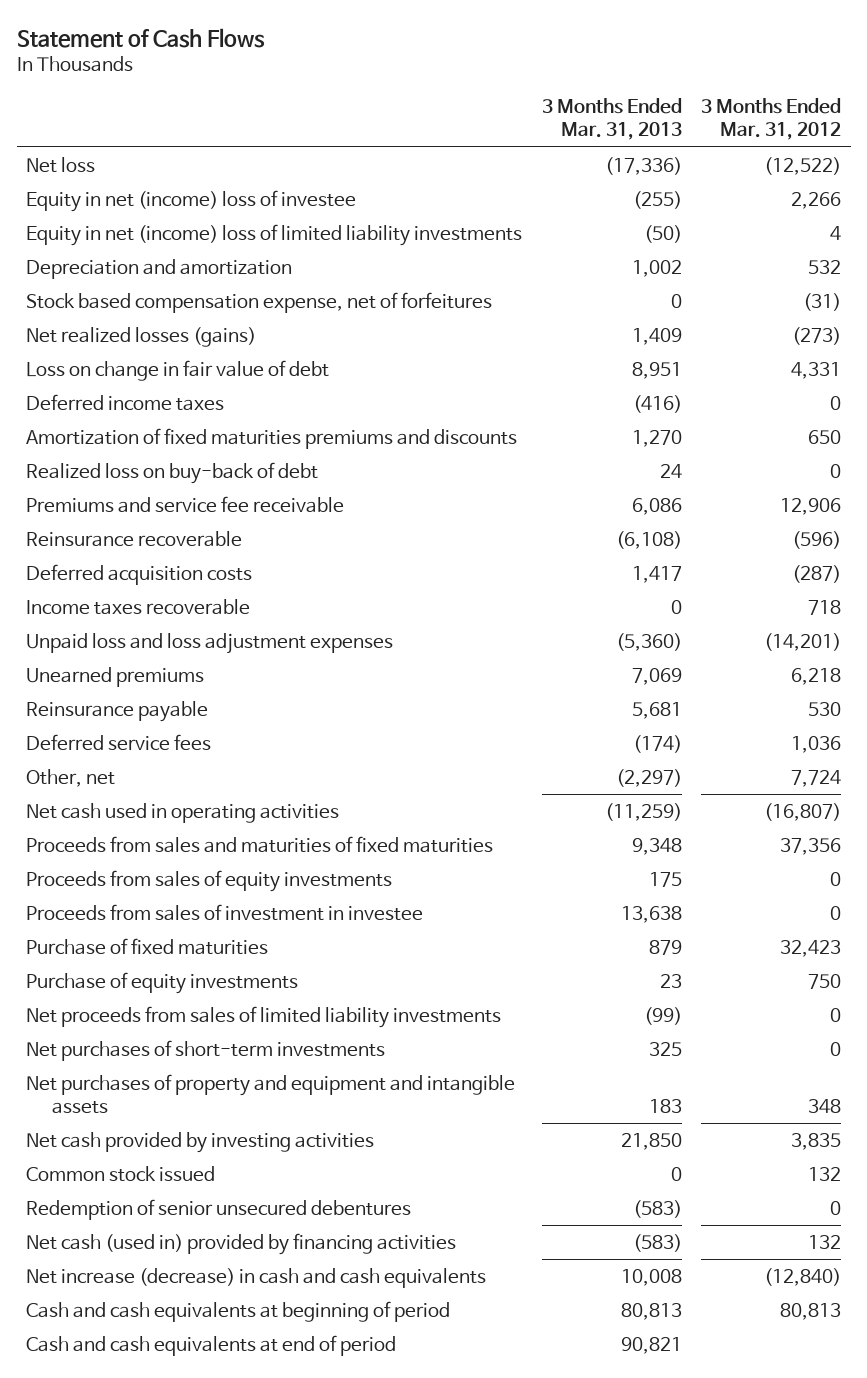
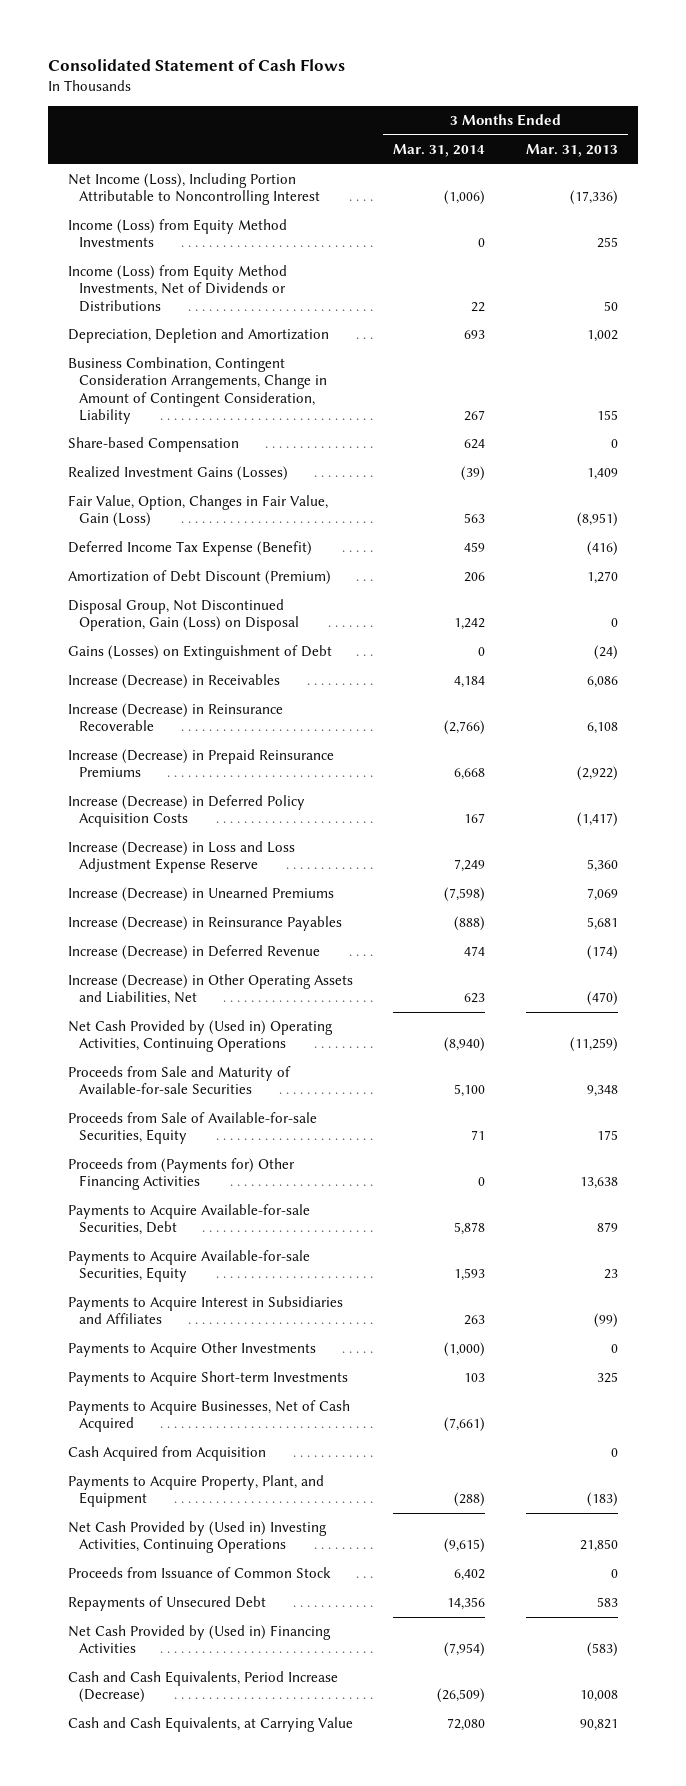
- Statement of Cash Flows
+ Consolidated Statement of Cash Flows
- | 3 Months Ended Mar. 31, 2013 | 3 Months Ended Mar. 31, 2012
+ | 3 Months Ended Mar. 31, 2014 | 3 Months Ended Mar. 31, 2013
- Net loss | (17,336) | (12,522)
- Equity in net (income) loss of investee | (255) | 2,266
- Equity in net (income) loss of limited liability investments | (50) | 4
- Depreciation and amortization | 1,002 | 532
- Stock based compensation expense, net of forfeitures | 0 | (31)
- Net realized losses (gains) | 1,409 | (273)
- Loss on change in fair value of debt | 8,951 | 4,331
- Deferred income taxes | (416) | 0
- Amortization of fixed maturities premiums and discounts | 1,270 | 650
- Realized loss on buy-back of debt | 24 | 0
- Premiums and service fee receivable | 6,086 | 12,906
- Reinsurance recoverable | (6,108) | (596)
- Deferred acquisition costs | 1,417 | (287)
- Income taxes recoverable | 0 | 718
- Unpaid loss and loss adjustment expenses | (5,360) | (14,201)
- Unearned premiums | 7,069 | 6,218
- Reinsurance payable | 5,681 | 530
- Deferred service fees | (174) | 1,036
- Other, net | (2,297) | 7,724
- Net cash used in operating activities | (11,259) | (16,807)
- Proceeds from sales and maturities of fixed maturities | 9,348 | 37,356
- Proceeds from sales of equity investments | 175 | 0
- Proceeds from sales of investment in investee | 13,638 | 0
- Purchase of fixed maturities | 879 | 32,423
- Purchase of equity investments | 23 | 750
- Net proceeds from sales of limited liability investments | (99) | 0
- Net purchases of short-term investments | 325 | 0
- Net purchases of property and equipment and intangible assets | 183 | 348
- Net cash provided by investing activities | 21,850 | 3,835
- Common stock issued | 0 | 132
- Redemption of senior unsecured debentures | (583) | 0
- Net cash (used in) provided by financing activities | (583) | 132
- Net increase (decrease) in cash and cash equivalents | 10,008 | (12,840)
- Cash and cash equivalents at beginning of period | 80,813 | 80,813
- Cash and cash equivalents at end of period | 90,821 |
+ Net Income (Loss), Including Portion Attributable to Noncontrolling Interest | (1,006) | (17,336)
+ Income (Loss) from Equity Method Investments | 0 | 255
+ Income (Loss) from Equity Method Investments, Net of Dividends or Distributions | 22 | 50
+ Depreciation, Depletion and Amortization | 693 | 1,002
+ Business Combination, Contingent Consideration Arrangements, Change in Amount of Contingent Consideration, Liability | 267 | 155
+ Share-based Compensation | 624 | 0
+ Realized Investment Gains (Losses) | (39) | 1,409
+ Fair Value, Option, Changes in Fair Value, Gain (Loss) | 563 | (8,951)
+ Deferred Income Tax Expense (Benefit) | 459 | (416)
+ Amortization of Debt Discount (Premium) | 206 | 1,270
+ Disposal Group, Not Discontinued Operation, Gain (Loss) on Disposal | 1,242 | 0
+ Gains (Losses) on Extinguishment of Debt | 0 | (24)
+ Increase (Decrease) in Receivables | 4,184 | 6,086
+ Increase (Decrease) in Reinsurance Recoverable | (2,766) | 6,108
+ Increase (Decrease) in Prepaid Reinsurance Premiums | 6,668 | (2,922)
+ Increase (Decrease) in Deferred Policy Acquisition Costs | 167 | (1,417)
+ Increase (Decrease) in Loss and Loss Adjustment Expense Reserve | 7,249 | 5,360
+ Increase (Decrease) in Unearned Premiums | (7,598) | 7,069
+ Increase (Decrease) in Reinsurance Payables | (888) | 5,681
+ Increase (Decrease) in Deferred Revenue | 474 | (174)
+ Increase (Decrease) in Other Operating Assets and Liabilities, Net | 623 | (470)
+ Net Cash Provided by (Used in) Operating Activities, Continuing Operations | (8,940) | (11,259)
+ Proceeds from Sale and Maturity of Available-for-sale Securities | 5,100 | 9,348
+ Proceeds from Sale of Available-for-sale Securities, Equity | 71 | 175
+ Proceeds from (Payments for) Other Financing Activities | 0 | 13,638
+ Payments to Acquire Available-for-sale Securities, Debt | 5,878 | 879
+ Payments to Acquire Available-for-sale Securities, Equity | 1,593 | 23
+ Payments to Acquire Interest in Subsidiaries and Affiliates | 263 | (99)
+ Payments to Acquire Other Investments | (1,000) | 0
+ Payments to Acquire Short-term Investments | 103 | 325
+ Payments to Acquire Businesses, Net of Cash Acquired | (7,661) |
+ Cash Acquired from Acquisition | | 0
+ Payments to Acquire Property, Plant, and Equipment | (288) | (183)
+ Net Cash Provided by (Used in) Investing Activities, Continuing Operations | (9,615) | 21,850
+ Proceeds from Issuance of Common Stock | 6,402 | 0
+ Repayments of Unsecured Debt | 14,356 | 583
+ Net Cash Provided by (Used in) Financing Activities | (7,954) | (583)
+ Cash and Cash Equivalents, Period Increase (Decrease) | (26,509) | 10,008
+ Cash and Cash Equivalents, at Carrying Value | 72,080 | 90,821

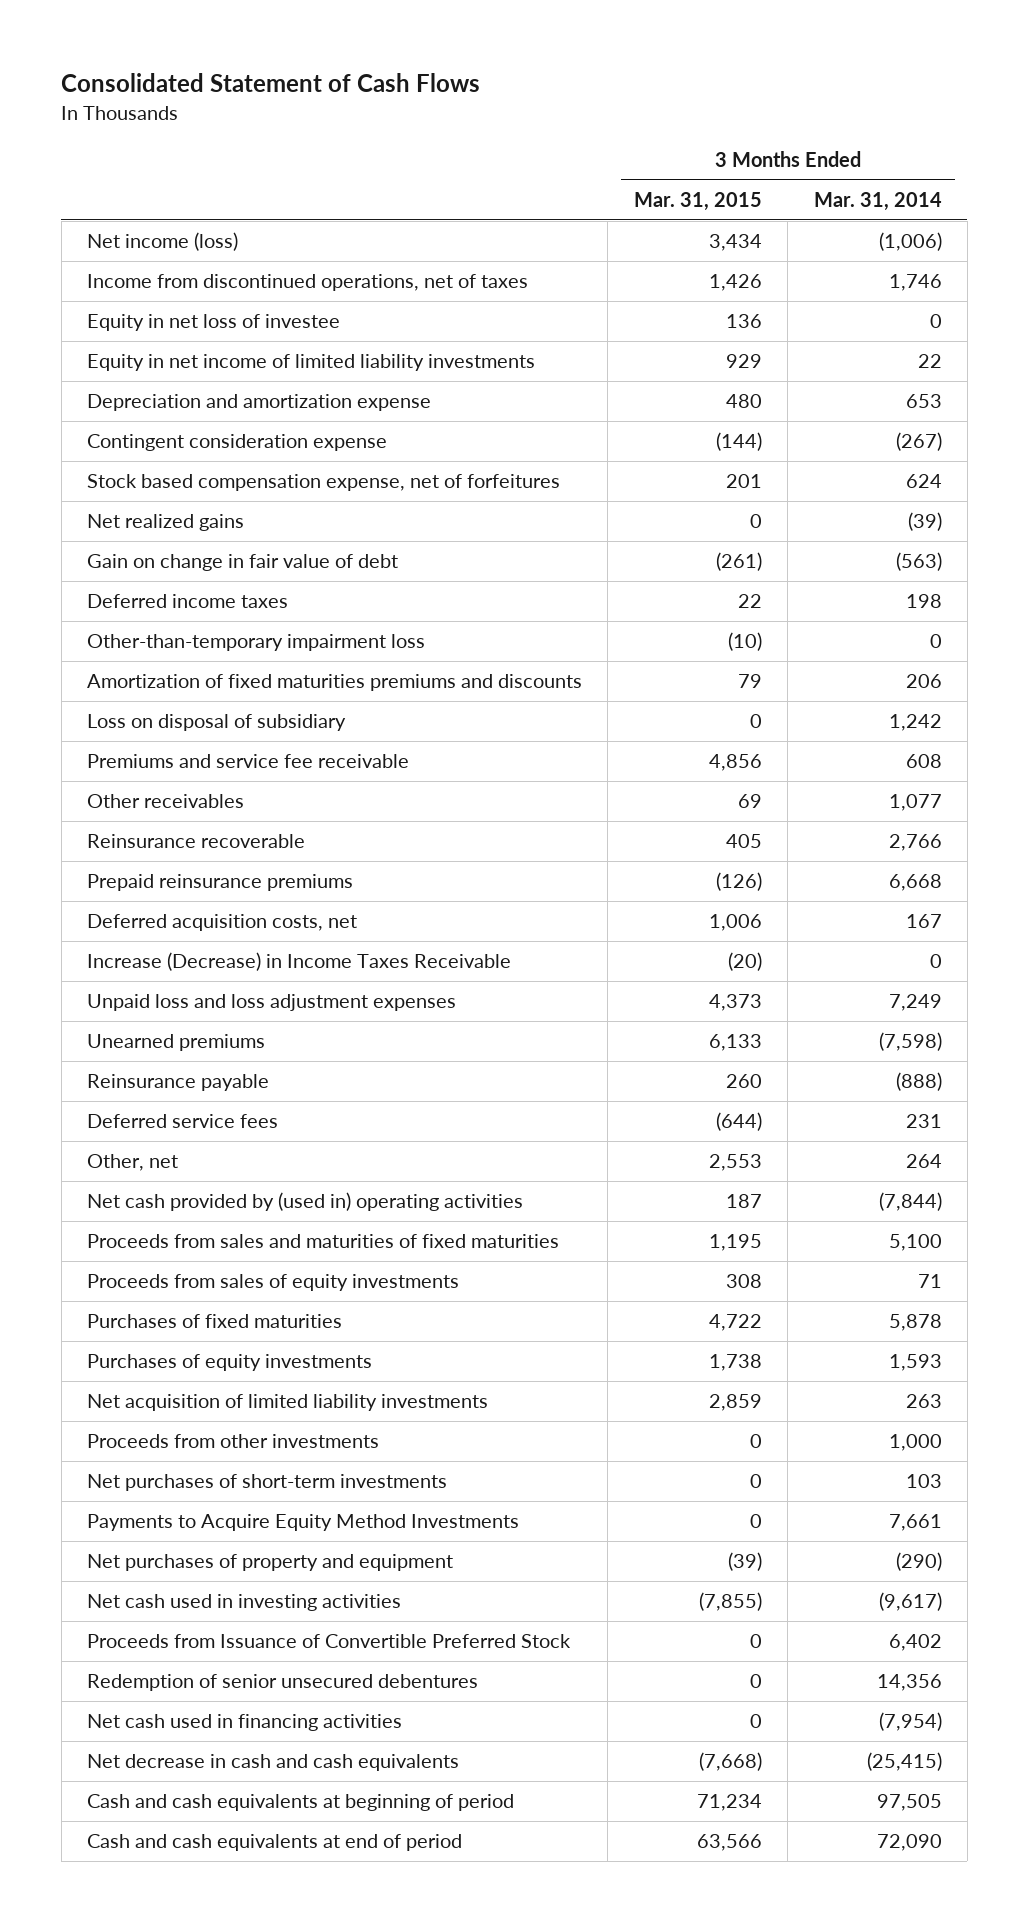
- | 3 Months Ended Mar. 31, 2014 | 3 Months Ended Mar. 31, 2013
+ | 3 Months Ended Mar. 31, 2015 | 3 Months Ended Mar. 31, 2014
- Net Income (Loss), Including Portion Attributable to Noncontrolling Interest | (1,006) | (17,336)
- Income (Loss) from Equity Method Investments | 0 | 255
- Income (Loss) from Equity Method Investments, Net of Dividends or Distributions | 22 | 50
- Depreciation, Depletion and Amortization | 693 | 1,002
- Business Combination, Contingent Consideration Arrangements, Change in Amount of Contingent Consideration, Liability | 267 | 155
- Share-based Compensation | 624 | 0
- Realized Investment Gains (Losses) | (39) | 1,409
- Fair Value, Option, Changes in Fair Value, Gain (Loss) | 563 | (8,951)
- Deferred Income Tax Expense (Benefit) | 459 | (416)
- Amortization of Debt Discount (Premium) | 206 | 1,270
- Disposal Group, Not Discontinued Operation, Gain (Loss) on Disposal | 1,242 | 0
- Gains (Losses) on Extinguishment of Debt | 0 | (24)
- Increase (Decrease) in Receivables | 4,184 | 6,086
- Increase (Decrease) in Reinsurance Recoverable | (2,766) | 6,108
- Increase (Decrease) in Prepaid Reinsurance Premiums | 6,668 | (2,922)
- Increase (Decrease) in Deferred Policy Acquisition Costs | 167 | (1,417)
- Increase (Decrease) in Loss and Loss Adjustment Expense Reserve | 7,249 | 5,360
- Increase (Decrease) in Unearned Premiums | (7,598) | 7,069
- Increase (Decrease) in Reinsurance Payables | (888) | 5,681
- Increase (Decrease) in Deferred Revenue | 474 | (174)
- Increase (Decrease) in Other Operating Assets and Liabilities, Net | 623 | (470)
- Net Cash Provided by (Used in) Operating Activities, Continuing Operations | (8,940) | (11,259)
- Proceeds from Sale and Maturity of Available-for-sale Securities | 5,100 | 9,348
- Proceeds from Sale of Available-for-sale Securities, Equity | 71 | 175
- Proceeds from (Payments for) Other Financing Activities | 0 | 13,638
- Payments to Acquire Available-for-sale Securities, Debt | 5,878 | 879
- Payments to Acquire Available-for-sale Securities, Equity | 1,593 | 23
- Payments to Acquire Interest in Subsidiaries and Affiliates | 263 | (99)
- Payments to Acquire Other Investments | (1,000) | 0
- Payments to Acquire Short-term Investments | 103 | 325
- Payments to Acquire Businesses, Net of Cash Acquired | (7,661) |
- Cash Acquired from Acquisition | | 0
- Payments to Acquire Property, Plant, and Equipment | (288) | (183)
- Net Cash Provided by (Used in) Investing Activities, Continuing Operations | (9,615) | 21,850
- Proceeds from Issuance of Common Stock | 6,402 | 0
- Repayments of Unsecured Debt | 14,356 | 583
- Net Cash Provided by (Used in) Financing Activities | (7,954) | (583)
- Cash and Cash Equivalents, Period Increase (Decrease) | (26,509) | 10,008
- Cash and Cash Equivalents, at Carrying Value | 72,080 | 90,821
+ Net income (loss) | 3,434 | (1,006)
+ Income from discontinued operations, net of taxes | 1,426 | 1,746
+ Equity in net loss of investee | 136 | 0
+ Equity in net income of limited liability investments | 929 | 22
+ Depreciation and amortization expense | 480 | 653
+ Contingent consideration expense | (144) | (267)
+ Stock based compensation expense, net of forfeitures | 201 | 624
+ Net realized gains | 0 | (39)
+ Gain on change in fair value of debt | (261) | (563)
+ Deferred income taxes | 22 | 198
+ Other-than-temporary impairment loss | (10) | 0
+ Amortization of fixed maturities premiums and discounts | 79 | 206
+ Loss on disposal of subsidiary | 0 | 1,242
+ Premiums and service fee receivable | 4,856 | 608
+ Other receivables | 69 | 1,077
+ Reinsurance recoverable | 405 | 2,766
+ Prepaid reinsurance premiums | (126) | 6,668
+ Deferred acquisition costs, net | 1,006 | 167
+ Increase (Decrease) in Income Taxes Receivable | (20) | 0
+ Unpaid loss and loss adjustment expenses | 4,373 | 7,249
+ Unearned premiums | 6,133 | (7,598)
+ Reinsurance payable | 260 | (888)
+ Deferred service fees | (644) | 231
+ Other, net | 2,553 | 264
+ Net cash provided by (used in) operating activities | 187 | (7,844)
+ Proceeds from sales and maturities of fixed maturities | 1,195 | 5,100
+ Proceeds from sales of equity investments | 308 | 71
+ Purchases of fixed maturities | 4,722 | 5,878
+ Purchases of equity investments | 1,738 | 1,593
+ Net acquisition of limited liability investments | 2,859 | 263
+ Proceeds from other investments | 0 | 1,000
+ Net purchases of short-term investments | 0 | 103
+ Payments to Acquire Equity Method Investments | 0 | 7,661
+ Net purchases of property and equipment | (39) | (290)
+ Net cash used in investing activities | (7,855) | (9,617)
+ Proceeds from Issuance of Convertible Preferred Stock | 0 | 6,402
+ Redemption of senior unsecured debentures | 0 | 14,356
+ Net cash used in financing activities | 0 | (7,954)
+ Net decrease in cash and cash equivalents | (7,668) | (25,415)
+ Cash and cash equivalents at beginning of period | 71,234 | 97,505
+ Cash and cash equivalents at end of period | 63,566 | 72,090

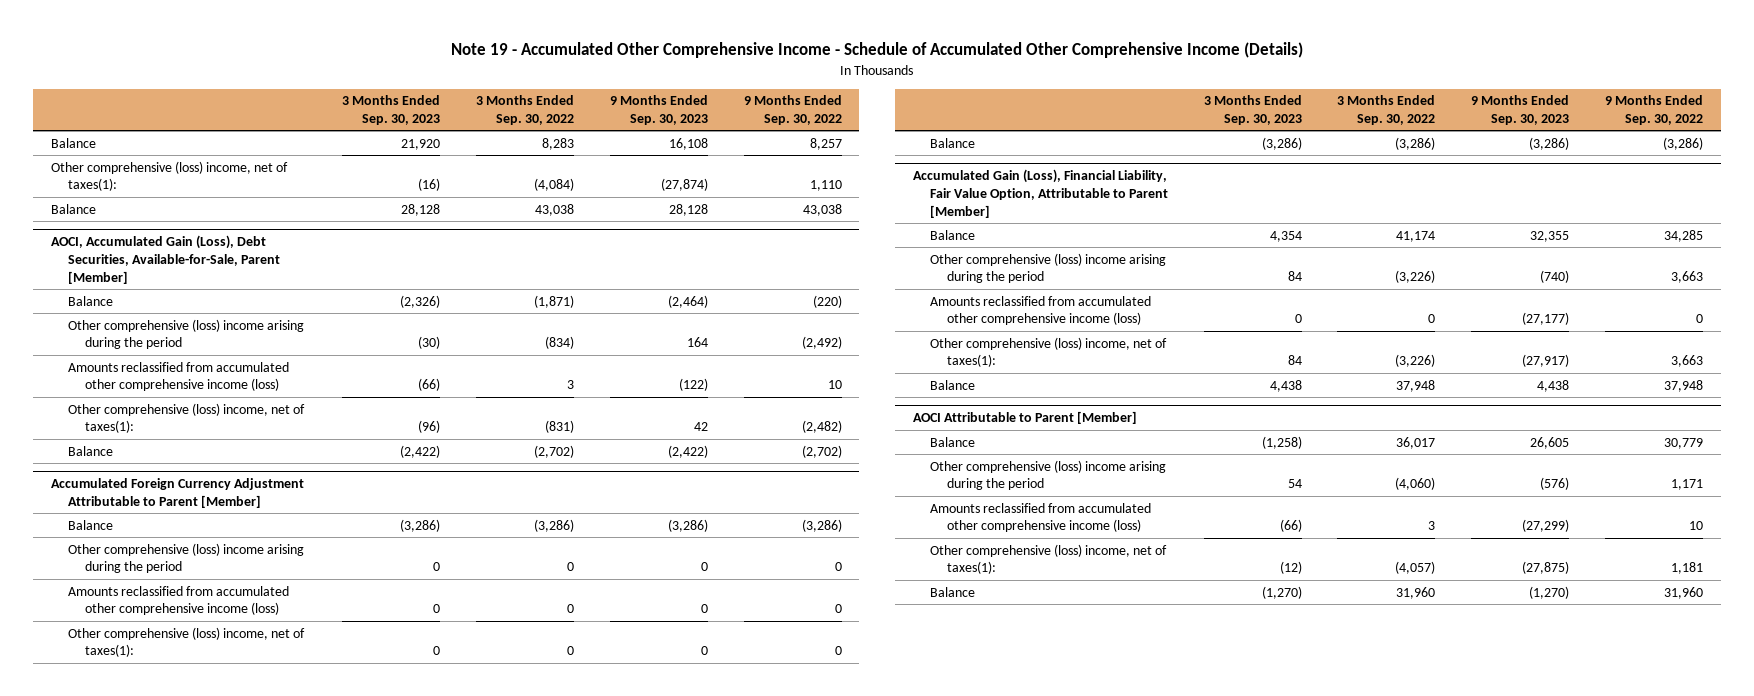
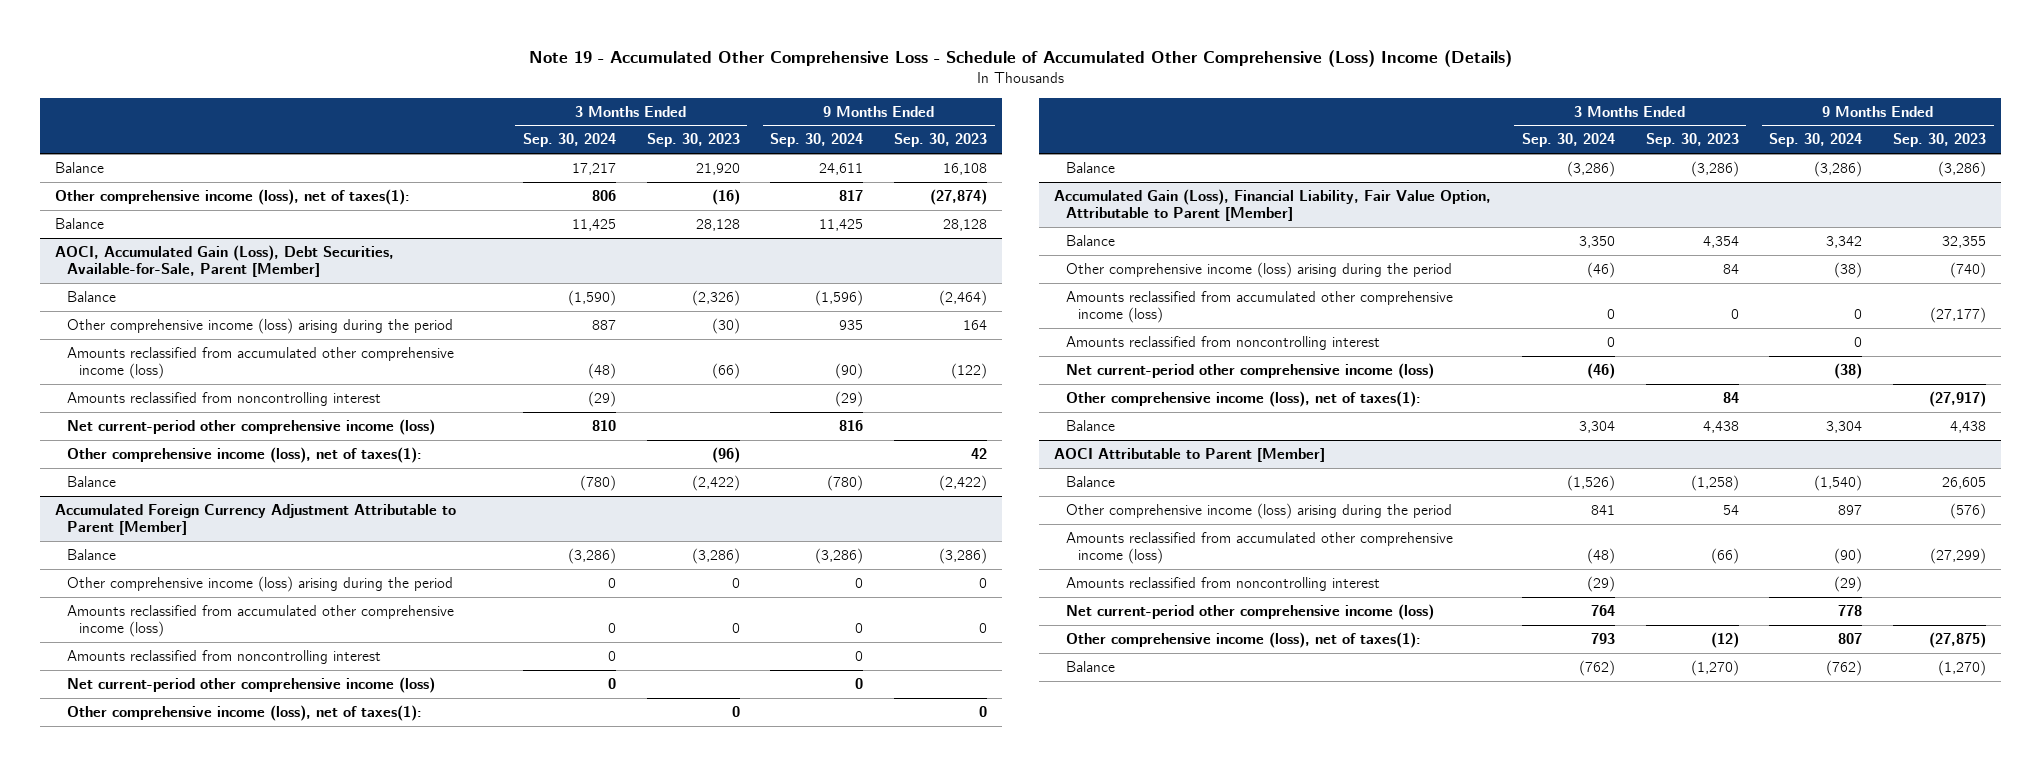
- Note 19 - Accumulated Other Comprehensive Income - Schedule of Accumulated Other Comprehensive Income (Details)
+ Note 19 - Accumulated Other Comprehensive Loss - Schedule of Accumulated Other Comprehensive (Loss) Income (Details)
- | 3 Months Ended Sep. 30, 2023 | 3 Months Ended Sep. 30, 2022 | 9 Months Ended Sep. 30, 2023 | 9 Months Ended Sep. 30, 2022
+ | 3 Months Ended Sep. 30, 2024 | 3 Months Ended Sep. 30, 2023 | 9 Months Ended Sep. 30, 2024 | 9 Months Ended Sep. 30, 2023
- Other comprehensive (loss) income, net of taxes(1): | (16) | (4,084) | (27,874) | 1,110
+ Other comprehensive income (loss), net of taxes(1): | 806 | (16) | 817 | (27,874)
@ AOCI, Accumulated Gain (Loss), Debt Securities, Available-for-Sale, Parent [Member]
- Other comprehensive (loss) income arising during the period | (30) | (834) | 164 | (2,492)
+ Other comprehensive income (loss) arising during the period | 887 | (30) | 935 | 164
- Other comprehensive (loss) income, net of taxes(1): | (96) | (831) | 42 | (2,482)
+ Amounts reclassified from noncontrolling interest | (29) | | (29) |
+ Net current-period other comprehensive income (loss) | 810 | | 816 |
+ Other comprehensive income (loss), net of taxes(1): | | (96) | | 42
@ Accumulated Foreign Currency Adjustment Attributable to Parent [Member]
- Other comprehensive (loss) income arising during the period | 0 | 0 | 0 | 0
+ Other comprehensive income (loss) arising during the period | 0 | 0 | 0 | 0
- Other comprehensive (loss) income, net of taxes(1): | 0 | 0 | 0 | 0
+ Amounts reclassified from noncontrolling interest | 0 | | 0 |
+ Net current-period other comprehensive income (loss) | 0 | | 0 |
+ Other comprehensive income (loss), net of taxes(1): | | 0 | | 0
@ Accumulated Gain (Loss), Financial Liability, Fair Value Option, Attributable to Parent [Member]
- Other comprehensive (loss) income arising during the period | 84 | (3,226) | (740) | 3,663
+ Other comprehensive income (loss) arising during the period | (46) | 84 | (38) | (740)
- Other comprehensive (loss) income, net of taxes(1): | 84 | (3,226) | (27,917) | 3,663
+ Amounts reclassified from noncontrolling interest | 0 | | 0 |
+ Net current-period other comprehensive income (loss) | (46) | | (38) |
+ Other comprehensive income (loss), net of taxes(1): | | 84 | | (27,917)
@ AOCI Attributable to Parent [Member]
- Other comprehensive (loss) income arising during the period | 54 | (4,060) | (576) | 1,171
+ Other comprehensive income (loss) arising during the period | 841 | 54 | 897 | (576)
- Other comprehensive (loss) income, net of taxes(1): | (12) | (4,057) | (27,875) | 1,181
+ Amounts reclassified from noncontrolling interest | (29) | | (29) |
+ Net current-period other comprehensive income (loss) | 764 | | 778 |
+ Other comprehensive income (loss), net of taxes(1): | 793 | (12) | 807 | (27,875)

